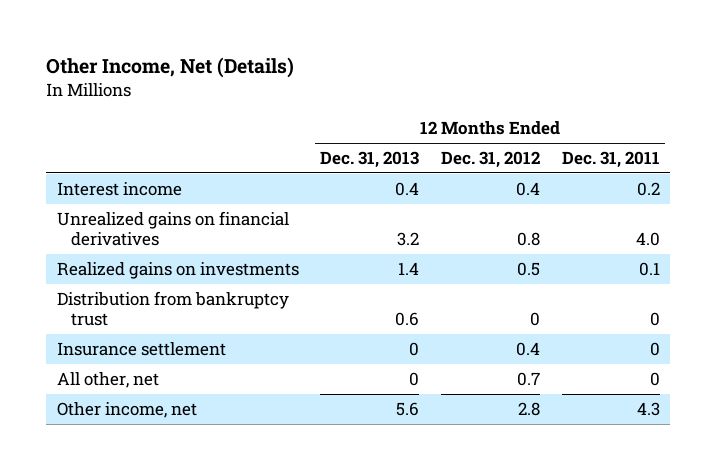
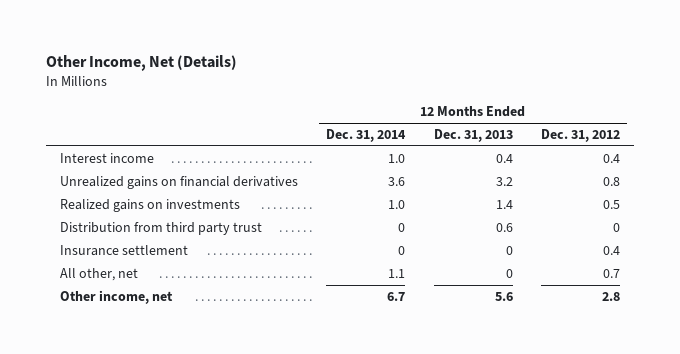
- | 12 Months Ended Dec. 31, 2013 | 12 Months Ended Dec. 31, 2012 | 12 Months Ended Dec. 31, 2011
+ | 12 Months Ended Dec. 31, 2014 | 12 Months Ended Dec. 31, 2013 | 12 Months Ended Dec. 31, 2012
- Distribution from bankruptcy trust | 0.6 | 0 | 0
+ Distribution from third party trust | 0 | 0.6 | 0

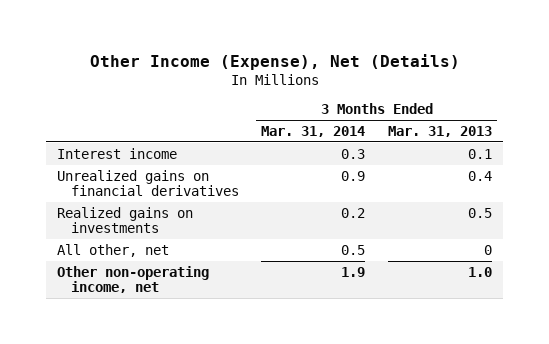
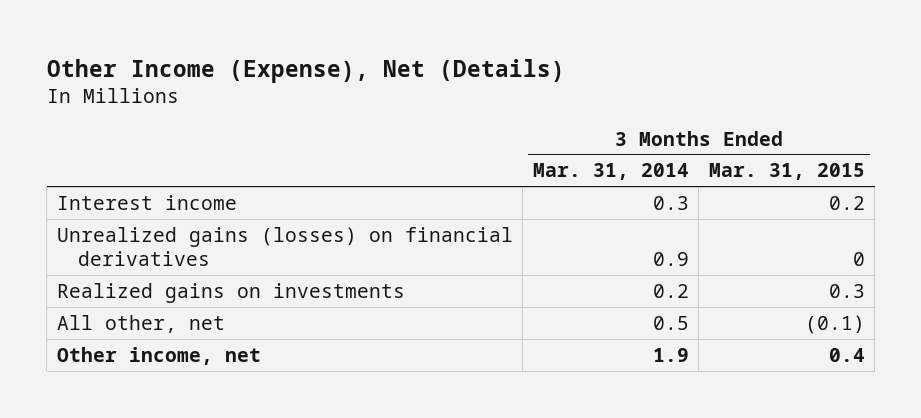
- | 3 Months Ended Mar. 31, 2014 | 3 Months Ended Mar. 31, 2013
+ | 3 Months Ended Mar. 31, 2014 | 3 Months Ended Mar. 31, 2015
- Unrealized gains on financial derivatives | 0.9 | 0.4
+ Unrealized gains (losses) on financial derivatives | 0.9 | 0
- Other non-operating income, net | 1.9 | 1.0
+ Other income, net | 1.9 | 0.4

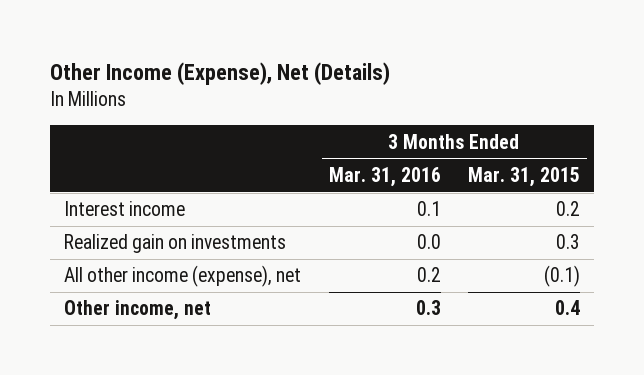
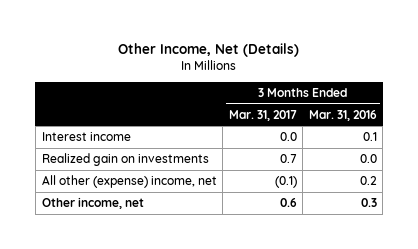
- Other Income (Expense), Net (Details)
+ Other Income, Net (Details)
- | 3 Months Ended Mar. 31, 2016 | 3 Months Ended Mar. 31, 2015
+ | 3 Months Ended Mar. 31, 2017 | 3 Months Ended Mar. 31, 2016
- All other income (expense), net | 0.2 | (0.1)
+ All other (expense) income, net | (0.1) | 0.2

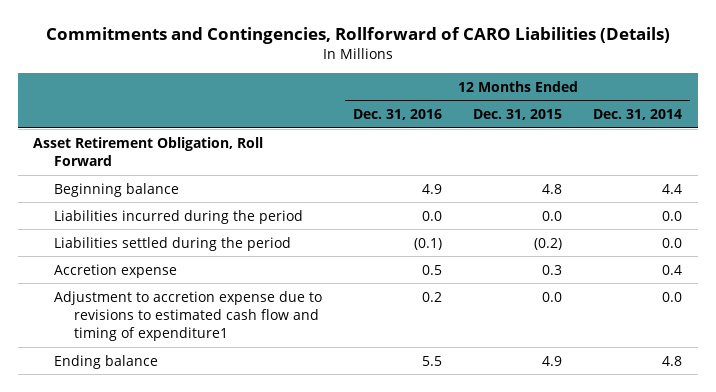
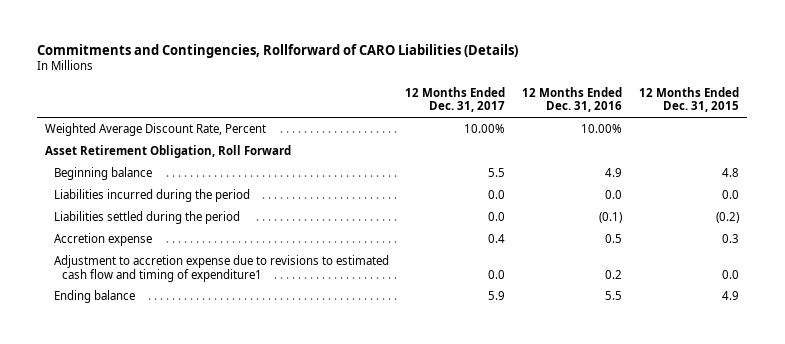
- | 12 Months Ended Dec. 31, 2016 | 12 Months Ended Dec. 31, 2015 | 12 Months Ended Dec. 31, 2014
+ | 12 Months Ended Dec. 31, 2017 | 12 Months Ended Dec. 31, 2016 | 12 Months Ended Dec. 31, 2015
+ Weighted Average Discount Rate, Percent | 10.00% | 10.00% |

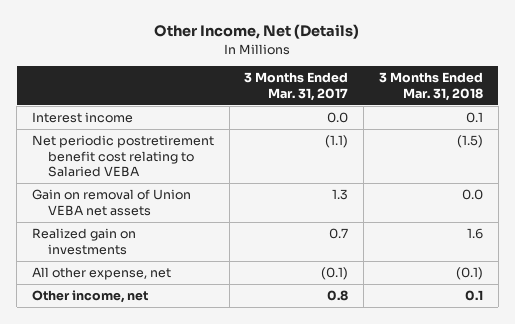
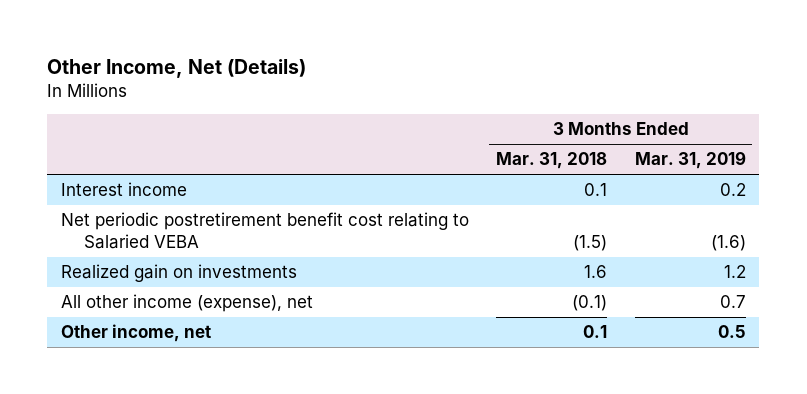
- | 3 Months Ended Mar. 31, 2017 | 3 Months Ended Mar. 31, 2018
+ | 3 Months Ended Mar. 31, 2018 | 3 Months Ended Mar. 31, 2019
- Gain on removal of Union VEBA net assets | 1.3 | 0.0
- All other expense, net | (0.1) | (0.1)
+ All other income (expense), net | (0.1) | 0.7

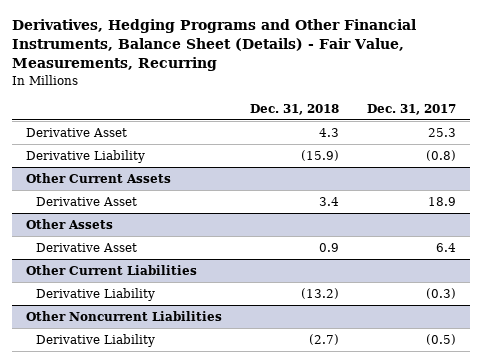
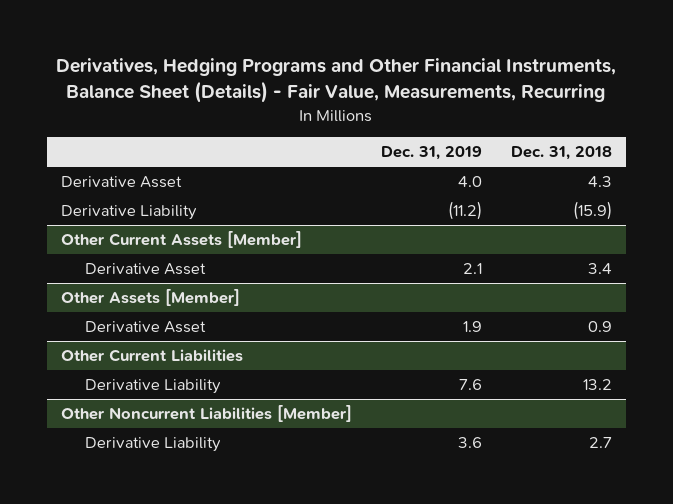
- | Dec. 31, 2018 | Dec. 31, 2017
+ | Dec. 31, 2019 | Dec. 31, 2018
- Other Current Assets
+ Other Current Assets [Member]
- Other Assets
+ Other Assets [Member]
@ Other Current Liabilities
- Derivative Liability | (13.2) | (0.3)
- Other Noncurrent Liabilities
- Derivative Liability | (2.7) | (0.5)
@ Other Current Liabilities
+ Derivative Liability | 7.6 | 13.2
+ Other Noncurrent Liabilities [Member]
+ Derivative Liability | 3.6 | 2.7

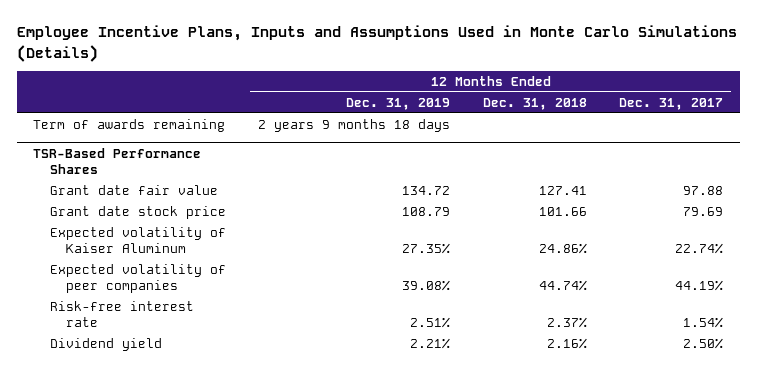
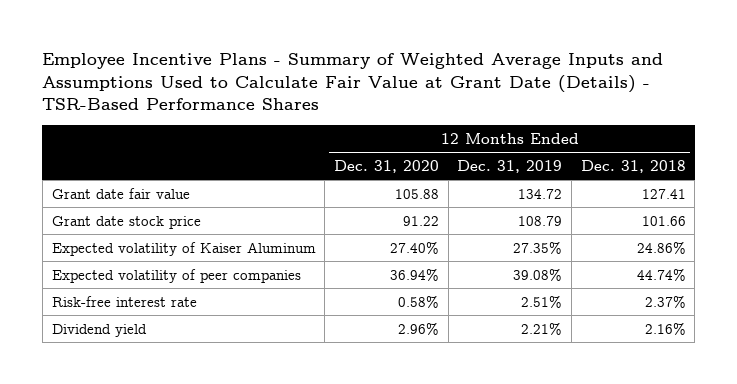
- Employee Incentive Plans, Inputs and Assumptions Used in Monte Carlo Simulations (Details)
+ Employee Incentive Plans - Summary of Weighted Average Inputs and Assumptions Used to Calculate Fair Value at Grant Date (Details) - TSR-Based Performance Shares
- | 12 Months Ended Dec. 31, 2019 | 12 Months Ended Dec. 31, 2018 | 12 Months Ended Dec. 31, 2017
+ | 12 Months Ended Dec. 31, 2020 | 12 Months Ended Dec. 31, 2019 | 12 Months Ended Dec. 31, 2018
- Term of awards remaining | 2 years 9 months 18 days | |
- TSR-Based Performance Shares

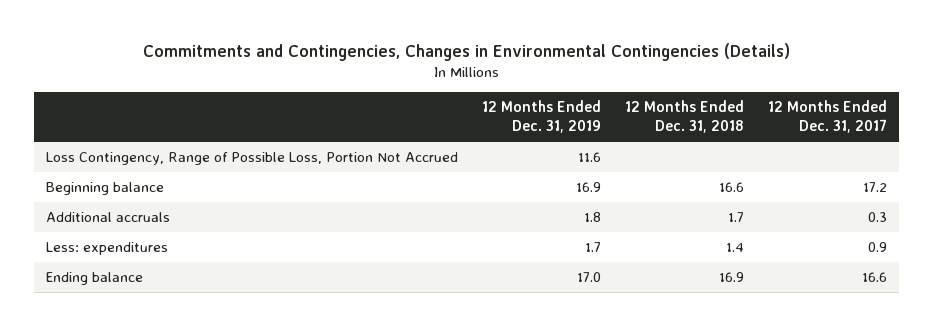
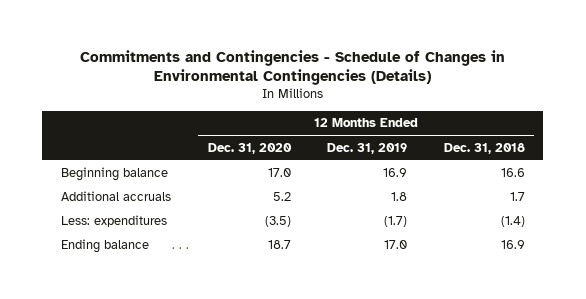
- Commitments and Contingencies, Changes in Environmental Contingencies (Details)
+ Commitments and Contingencies - Schedule of Changes in Environmental Contingencies (Details)
- | 12 Months Ended Dec. 31, 2019 | 12 Months Ended Dec. 31, 2018 | 12 Months Ended Dec. 31, 2017
+ | 12 Months Ended Dec. 31, 2020 | 12 Months Ended Dec. 31, 2019 | 12 Months Ended Dec. 31, 2018
- Loss Contingency, Range of Possible Loss, Portion Not Accrued | 11.6 | |
- Less: expenditures | 1.7 | 1.4 | 0.9
+ Less: expenditures | (3.5) | (1.7) | (1.4)

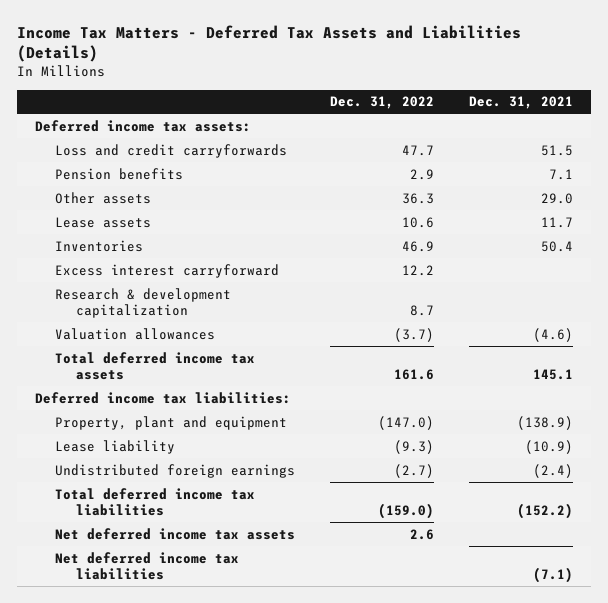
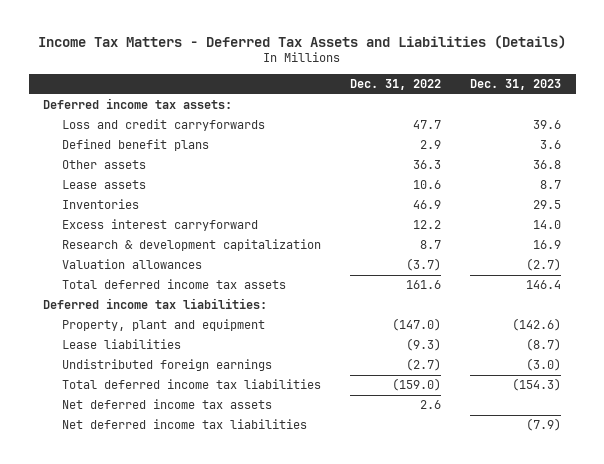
- | Dec. 31, 2022 | Dec. 31, 2021
+ | Dec. 31, 2022 | Dec. 31, 2023
- Pension benefits | 2.9 | 7.1
+ Defined benefit plans | 2.9 | 3.6
- Lease liability | (9.3) | (10.9)
+ Lease liabilities | (9.3) | (8.7)

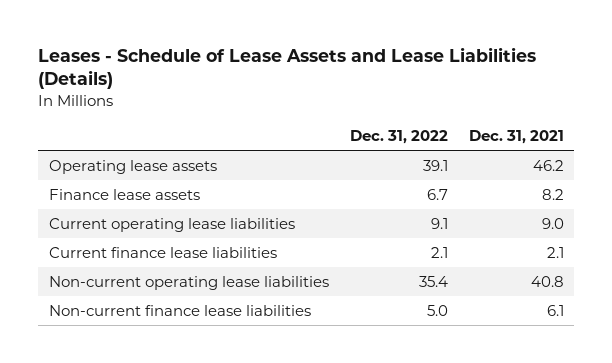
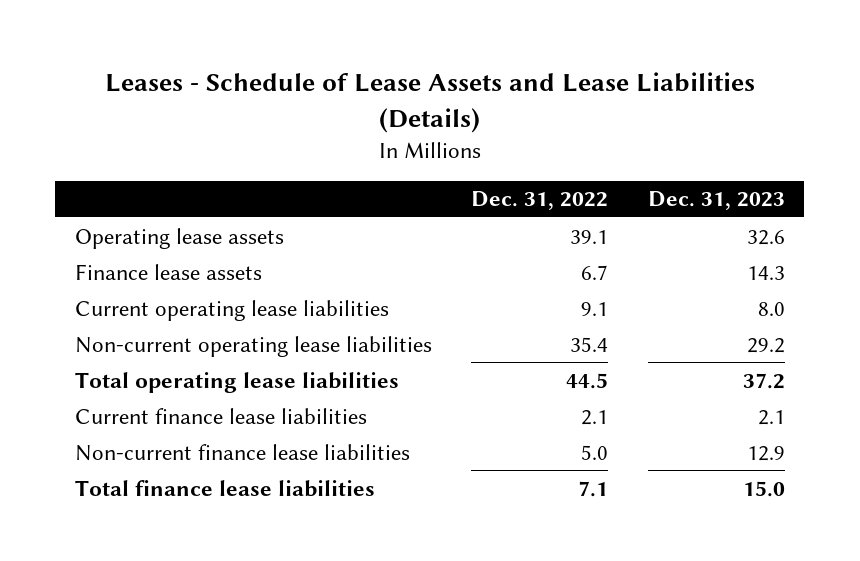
- | Dec. 31, 2022 | Dec. 31, 2021
+ | Dec. 31, 2022 | Dec. 31, 2023
+ Total operating lease liabilities | 44.5 | 37.2
moved down: Current finance lease liabilities | 2.1 | 2.1
+ Total finance lease liabilities | 7.1 | 15.0

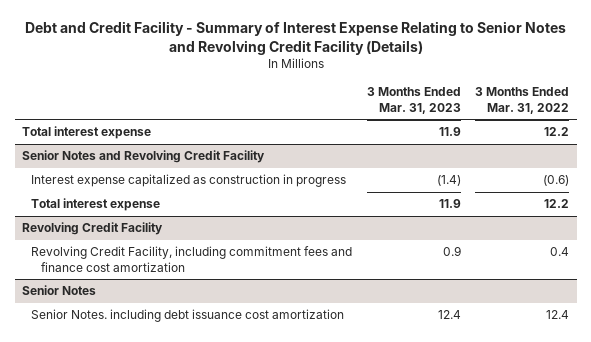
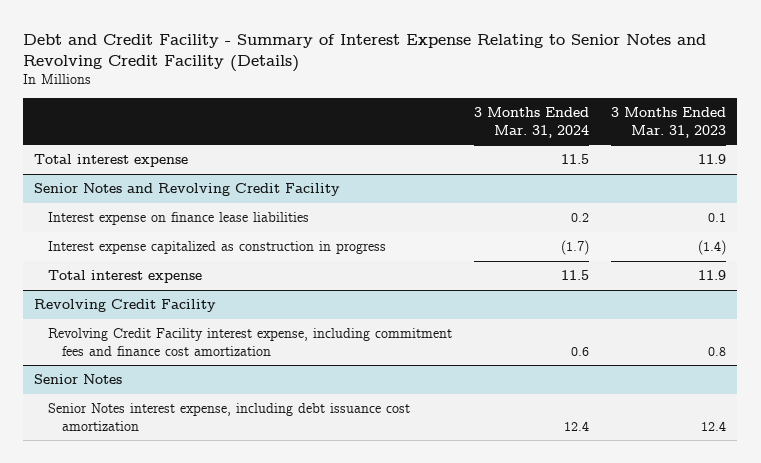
- | 3 Months Ended Mar. 31, 2023 | 3 Months Ended Mar. 31, 2022
+ | 3 Months Ended Mar. 31, 2024 | 3 Months Ended Mar. 31, 2023
@ Senior Notes and Revolving Credit Facility
+ Interest expense on finance lease liabilities | 0.2 | 0.1
@ Revolving Credit Facility
- Revolving Credit Facility, including commitment fees and finance cost amortization | 0.9 | 0.4
+ Revolving Credit Facility interest expense, including commitment fees and finance cost amortization | 0.6 | 0.8
@ Senior Notes
- Senior Notes. including debt issuance cost amortization | 12.4 | 12.4
+ Senior Notes interest expense, including debt issuance cost amortization | 12.4 | 12.4

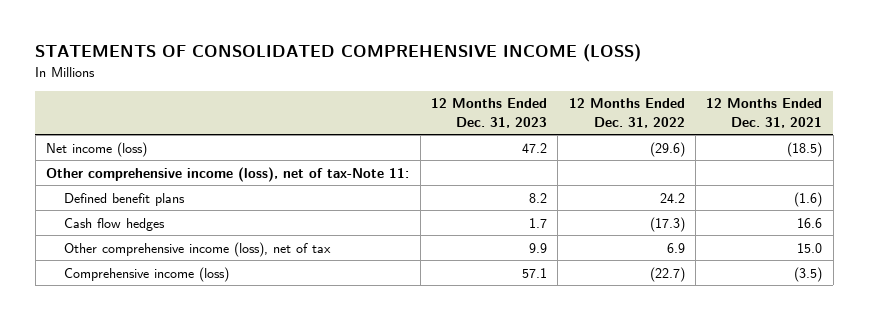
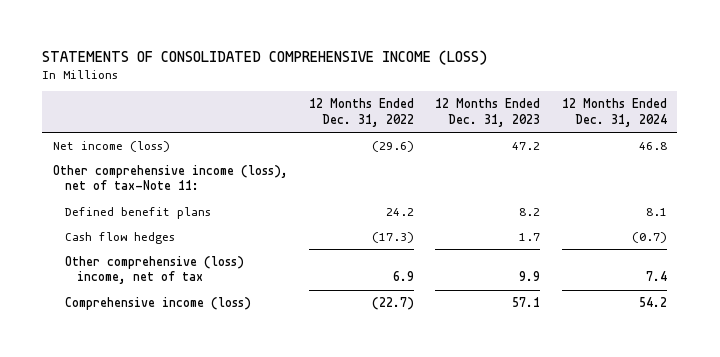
- | 12 Months Ended Dec. 31, 2023 | 12 Months Ended Dec. 31, 2022 | 12 Months Ended Dec. 31, 2021
+ | 12 Months Ended Dec. 31, 2022 | 12 Months Ended Dec. 31, 2023 | 12 Months Ended Dec. 31, 2024
- Other comprehensive income (loss), net of tax | 9.9 | 6.9 | 15.0
+ Other comprehensive (loss) income, net of tax | 6.9 | 9.9 | 7.4

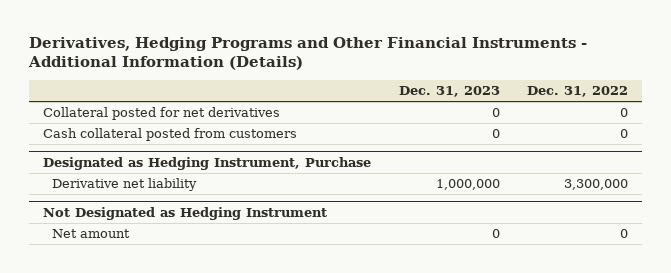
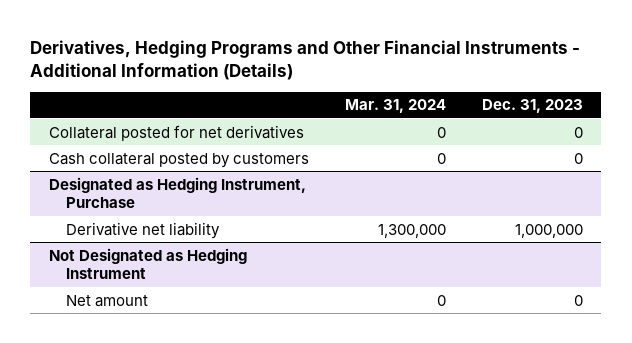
- | Dec. 31, 2023 | Dec. 31, 2022
+ | Mar. 31, 2024 | Dec. 31, 2023
- Cash collateral posted from customers | 0 | 0
+ Cash collateral posted by customers | 0 | 0

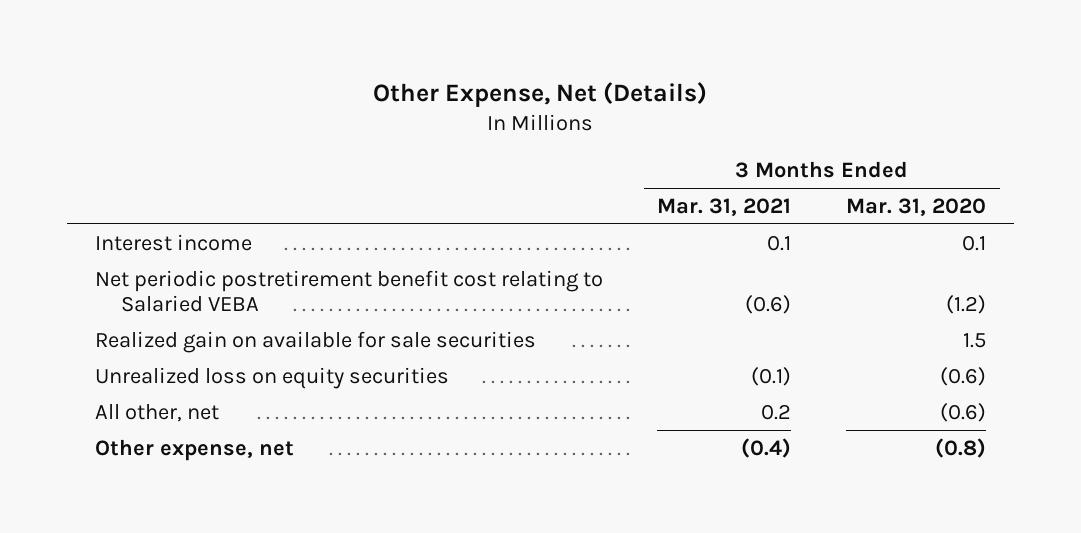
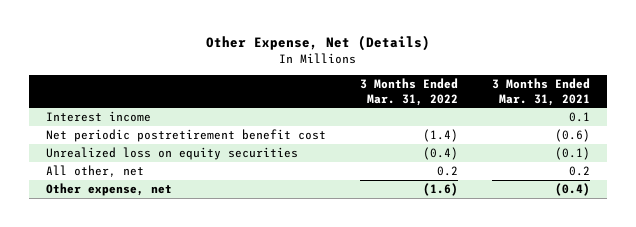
- | 3 Months Ended Mar. 31, 2021 | 3 Months Ended Mar. 31, 2020
+ | 3 Months Ended Mar. 31, 2022 | 3 Months Ended Mar. 31, 2021
- Net periodic postretirement benefit cost relating to Salaried VEBA | (0.6) | (1.2)
- Realized gain on available for sale securities | | 1.5
+ Net periodic postretirement benefit cost | (1.4) | (0.6)

